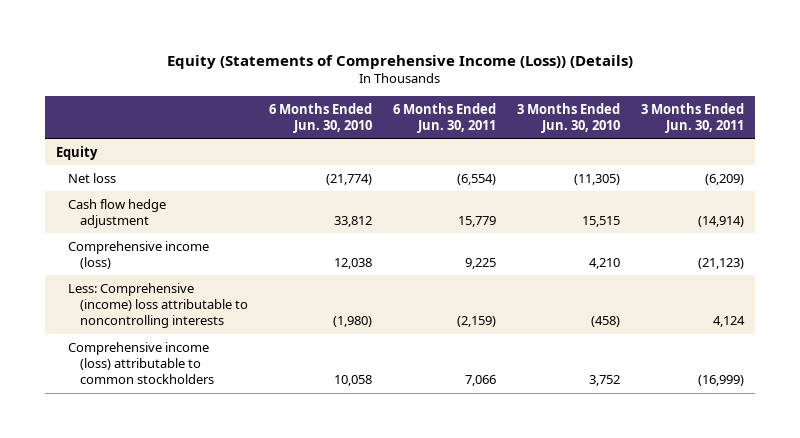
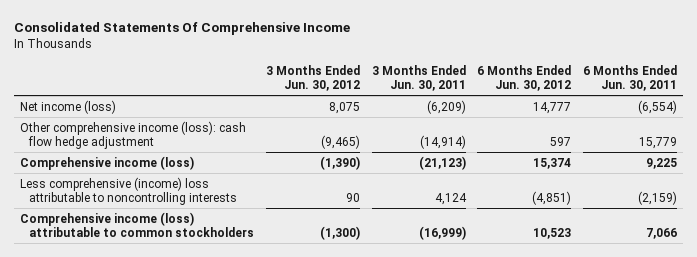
- Equity (Statements of Comprehensive Income (Loss)) (Details)
+ Consolidated Statements Of Comprehensive Income
- | 6 Months Ended Jun. 30, 2010 | 6 Months Ended Jun. 30, 2011 | 3 Months Ended Jun. 30, 2010 | 3 Months Ended Jun. 30, 2011
+ | 3 Months Ended Jun. 30, 2012 | 3 Months Ended Jun. 30, 2011 | 6 Months Ended Jun. 30, 2012 | 6 Months Ended Jun. 30, 2011
- Equity
- Net loss | (21,774) | (6,554) | (11,305) | (6,209)
- Cash flow hedge adjustment | 33,812 | 15,779 | 15,515 | (14,914)
+ Net income (loss) | 8,075 | (6,209) | 14,777 | (6,554)
+ Other comprehensive income (loss): cash flow hedge adjustment | (9,465) | (14,914) | 597 | 15,779
- Less: Comprehensive (income) loss attributable to noncontrolling interests | (1,980) | (2,159) | (458) | 4,124
+ Less comprehensive (income) loss attributable to noncontrolling interests | 90 | 4,124 | (4,851) | (2,159)

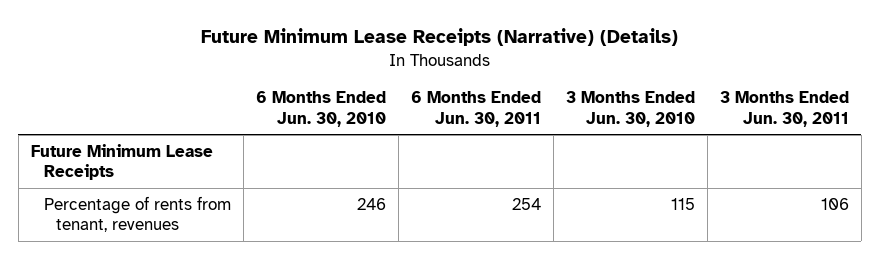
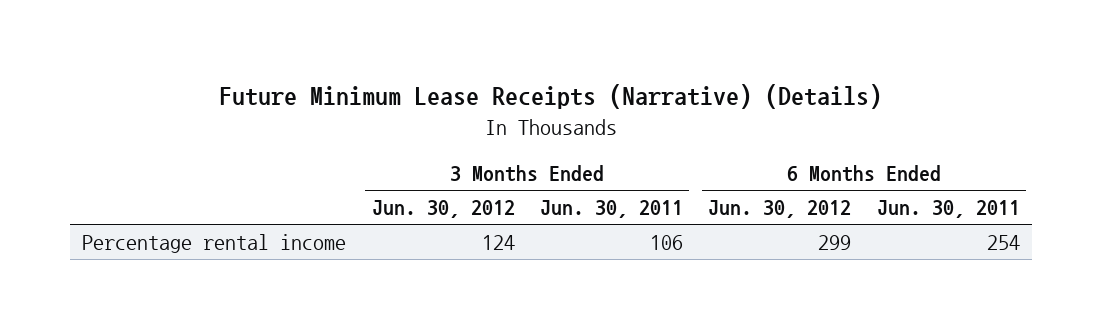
- | 6 Months Ended Jun. 30, 2010 | 6 Months Ended Jun. 30, 2011 | 3 Months Ended Jun. 30, 2010 | 3 Months Ended Jun. 30, 2011
+ | 3 Months Ended Jun. 30, 2012 | 3 Months Ended Jun. 30, 2011 | 6 Months Ended Jun. 30, 2012 | 6 Months Ended Jun. 30, 2011
- Future Minimum Lease Receipts
- Percentage of rents from tenant, revenues | 246 | 254 | 115 | 106
+ Percentage rental income | 124 | 106 | 299 | 254

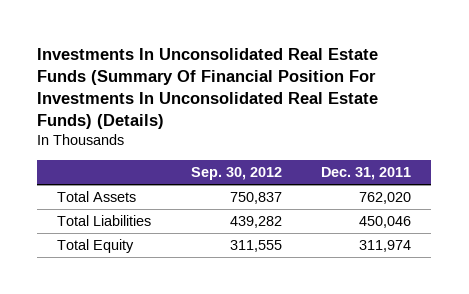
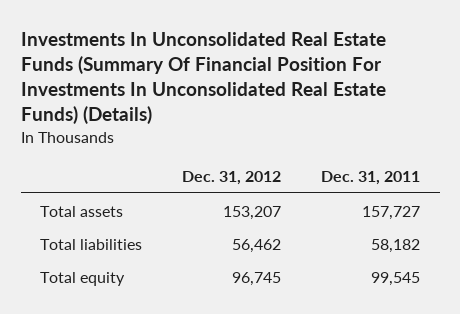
- | Sep. 30, 2012 | Dec. 31, 2011
+ | Dec. 31, 2012 | Dec. 31, 2011
- Total Assets | 750,837 | 762,020
- Total Liabilities | 439,282 | 450,046
- Total Equity | 311,555 | 311,974
+ Total assets | 153,207 | 157,727
+ Total liabilities | 56,462 | 58,182
+ Total equity | 96,745 | 99,545

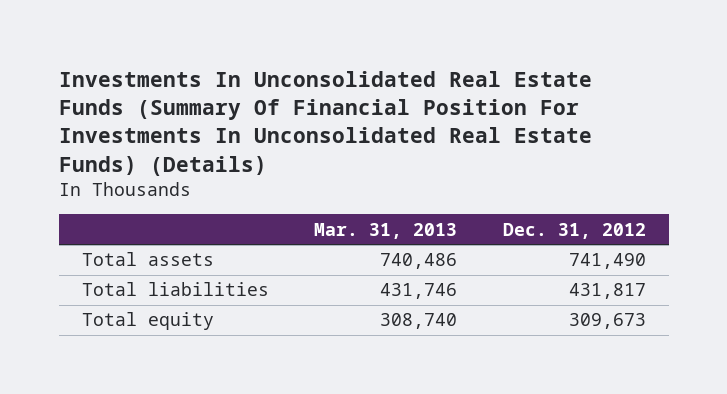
- | Dec. 31, 2012 | Dec. 31, 2011
+ | Mar. 31, 2013 | Dec. 31, 2012
- Total assets | 153,207 | 157,727
- Total liabilities | 56,462 | 58,182
- Total equity | 96,745 | 99,545
+ Total assets | 740,486 | 741,490
+ Total liabilities | 431,746 | 431,817
+ Total equity | 308,740 | 309,673

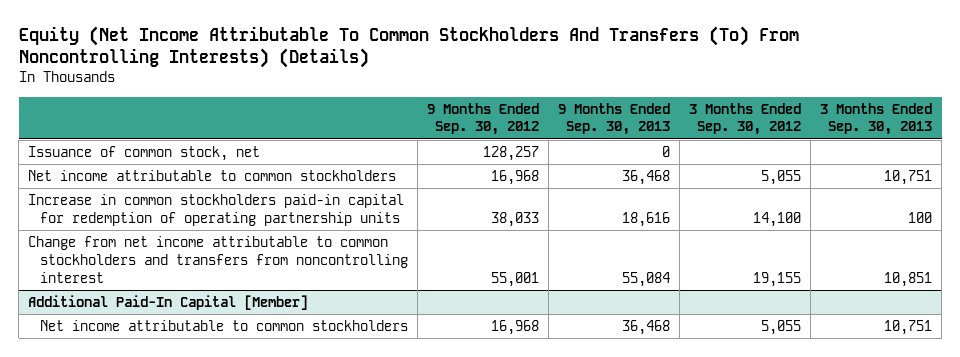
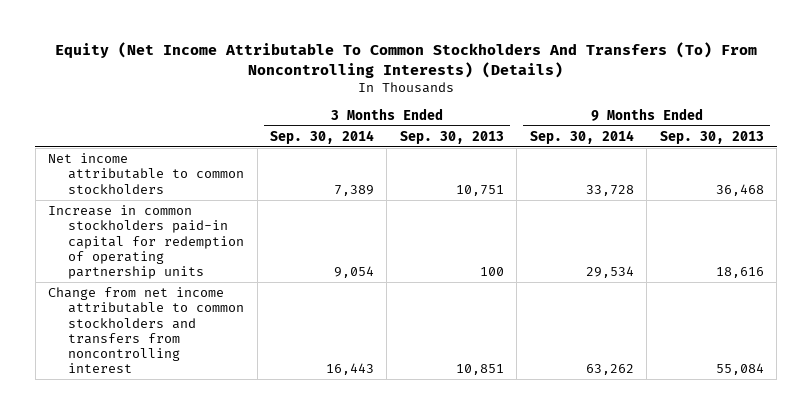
- | 9 Months Ended Sep. 30, 2012 | 9 Months Ended Sep. 30, 2013 | 3 Months Ended Sep. 30, 2012 | 3 Months Ended Sep. 30, 2013
+ | 3 Months Ended Sep. 30, 2014 | 3 Months Ended Sep. 30, 2013 | 9 Months Ended Sep. 30, 2014 | 9 Months Ended Sep. 30, 2013
- Issuance of common stock, net | 128,257 | 0 | |
- Additional Paid-In Capital [Member]
- Net income attributable to common stockholders | 16,968 | 36,468 | 5,055 | 10,751

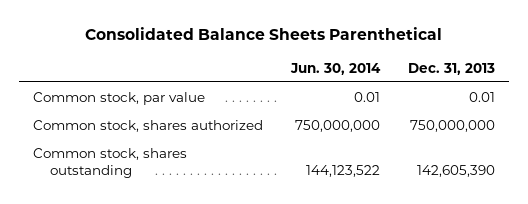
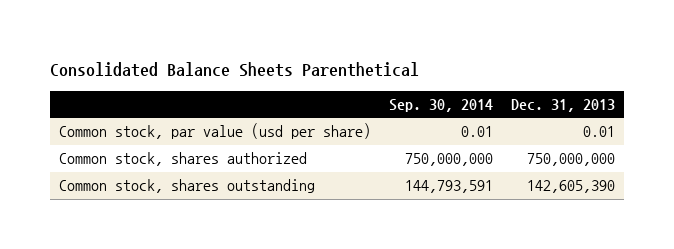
- | Jun. 30, 2014 | Dec. 31, 2013
+ | Sep. 30, 2014 | Dec. 31, 2013
- Common stock, par value | 0.01 | 0.01
+ Common stock, par value (usd per share) | 0.01 | 0.01

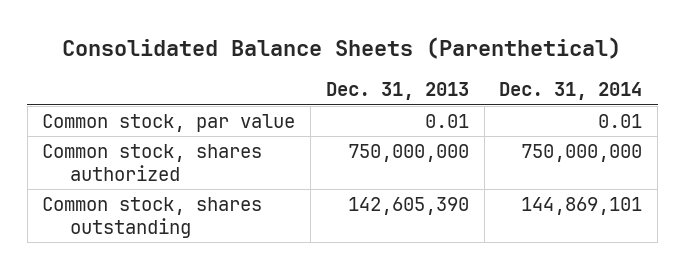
- Consolidated Balance Sheets Parenthetical
+ Consolidated Balance Sheets (Parenthetical)
- | Sep. 30, 2014 | Dec. 31, 2013
+ | Dec. 31, 2013 | Dec. 31, 2014
- Common stock, par value (usd per share) | 0.01 | 0.01
+ Common stock, par value | 0.01 | 0.01

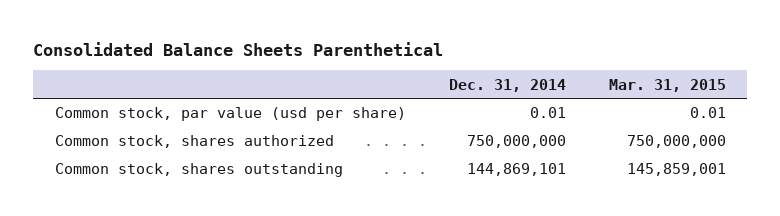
- Consolidated Balance Sheets (Parenthetical)
+ Consolidated Balance Sheets Parenthetical
- | Dec. 31, 2013 | Dec. 31, 2014
+ | Dec. 31, 2014 | Mar. 31, 2015
- Common stock, par value | 0.01 | 0.01
+ Common stock, par value (usd per share) | 0.01 | 0.01

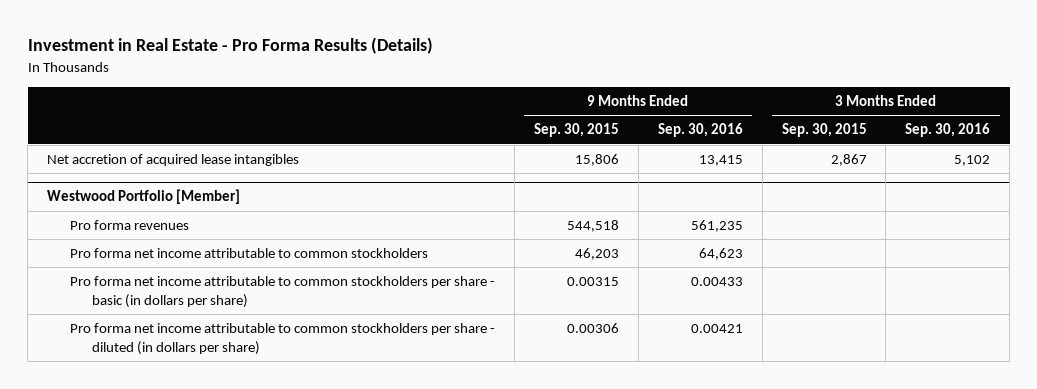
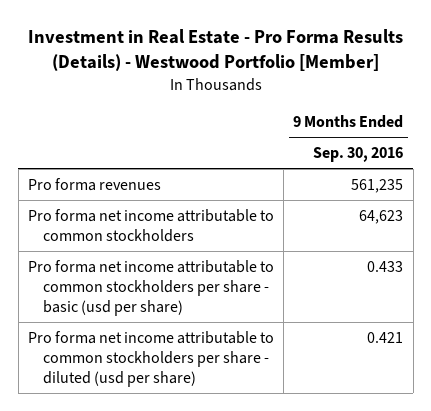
- Investment in Real Estate - Pro Forma Results (Details)
+ Investment in Real Estate - Pro Forma Results (Details) - Westwood Portfolio [Member]
- | 9 Months Ended Sep. 30, 2015 | 9 Months Ended Sep. 30, 2016 | 3 Months Ended Sep. 30, 2015 | 3 Months Ended Sep. 30, 2016
+ | 9 Months Ended Sep. 30, 2016
- Net accretion of acquired lease intangibles | 15,806 | 13,415 | 2,867 | 5,102
- Westwood Portfolio [Member]
- Pro forma net income attributable to common stockholders per share - basic (in dollars per share) | 0.00315 | 0.00433 | |
- Pro forma net income attributable to common stockholders per share - diluted (in dollars per share) | 0.00306 | 0.00421 | |
+ Pro forma net income attributable to common stockholders per share - basic (usd per share) | 0.433
+ Pro forma net income attributable to common stockholders per share - diluted (usd per share) | 0.421

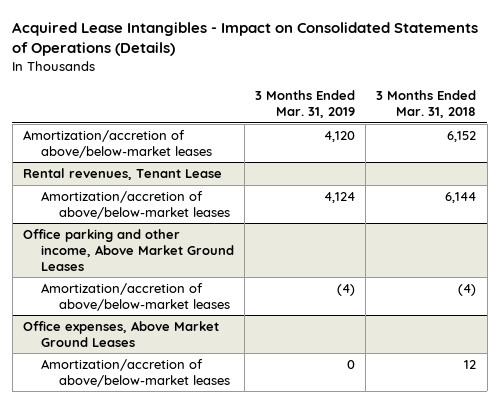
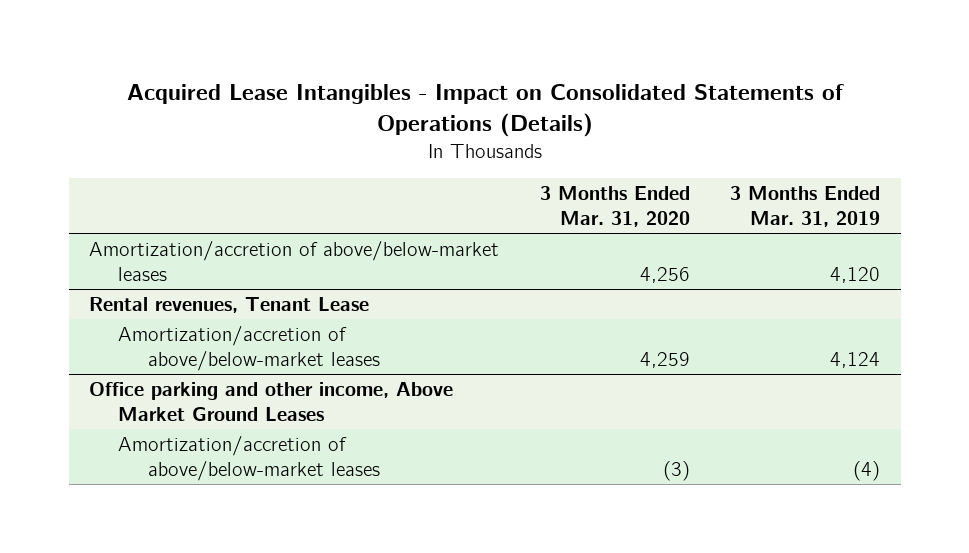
- | 3 Months Ended Mar. 31, 2019 | 3 Months Ended Mar. 31, 2018
+ | 3 Months Ended Mar. 31, 2020 | 3 Months Ended Mar. 31, 2019
- Office expenses, Above Market Ground Leases
- Amortization/accretion of above/below-market leases | 0 | 12

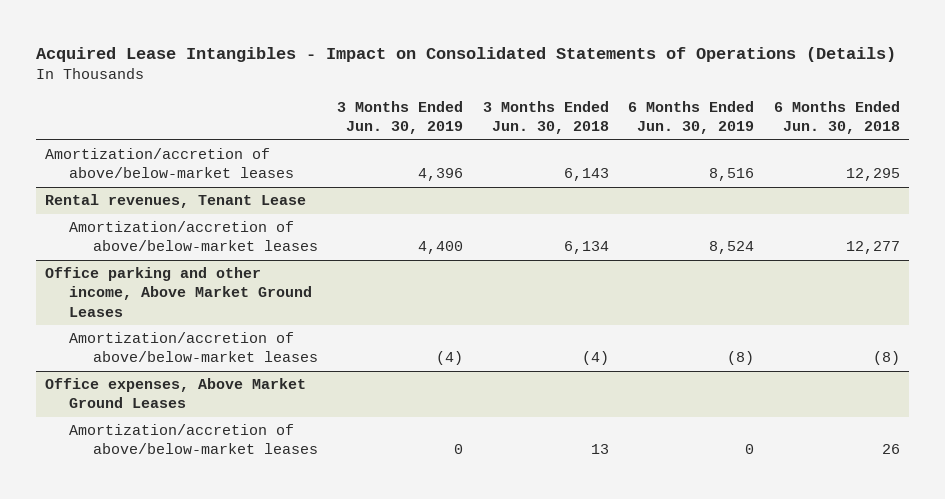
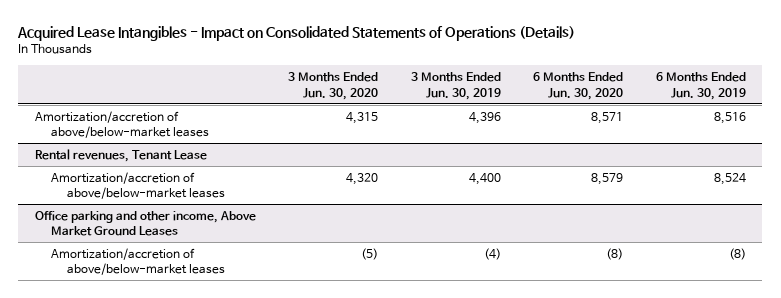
- | 3 Months Ended Jun. 30, 2019 | 3 Months Ended Jun. 30, 2018 | 6 Months Ended Jun. 30, 2019 | 6 Months Ended Jun. 30, 2018
+ | 3 Months Ended Jun. 30, 2020 | 3 Months Ended Jun. 30, 2019 | 6 Months Ended Jun. 30, 2020 | 6 Months Ended Jun. 30, 2019
- Office expenses, Above Market Ground Leases
- Amortization/accretion of above/below-market leases | 0 | 13 | 0 | 26

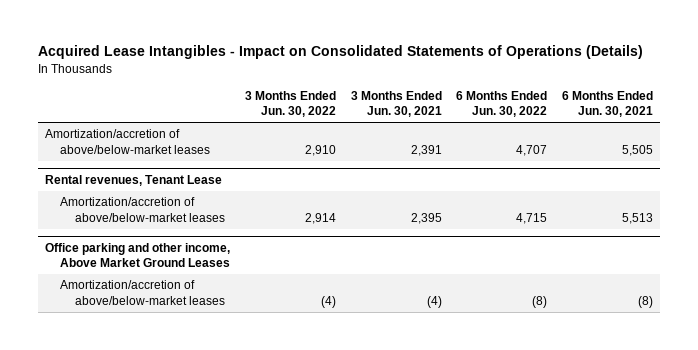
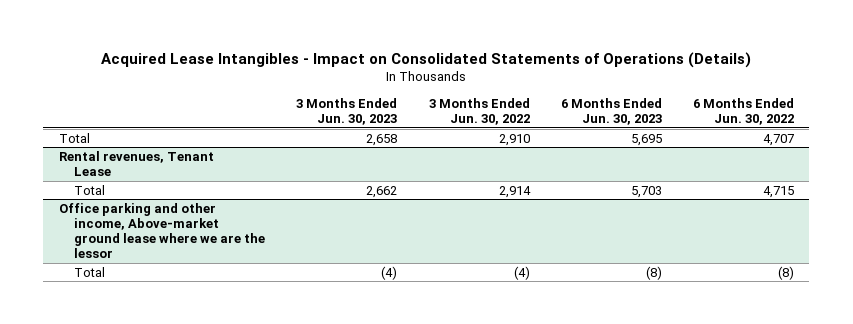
- | 3 Months Ended Jun. 30, 2022 | 3 Months Ended Jun. 30, 2021 | 6 Months Ended Jun. 30, 2022 | 6 Months Ended Jun. 30, 2021
+ | 3 Months Ended Jun. 30, 2023 | 3 Months Ended Jun. 30, 2022 | 6 Months Ended Jun. 30, 2023 | 6 Months Ended Jun. 30, 2022
- Amortization/accretion of above/below-market leases | 2,910 | 2,391 | 4,707 | 5,505
+ Total | 2,658 | 2,910 | 5,695 | 4,707
@ Rental revenues, Tenant Lease
- Amortization/accretion of above/below-market leases | 2,914 | 2,395 | 4,715 | 5,513
- Office parking and other income, Above Market Ground Leases
- Amortization/accretion of above/below-market leases | (4) | (4) | (8) | (8)
@ Rental revenues, Tenant Lease
+ Total | 2,662 | 2,914 | 5,703 | 4,715
+ Office parking and other income, Above-market ground lease where we are the lessor
+ Total | (4) | (4) | (8) | (8)

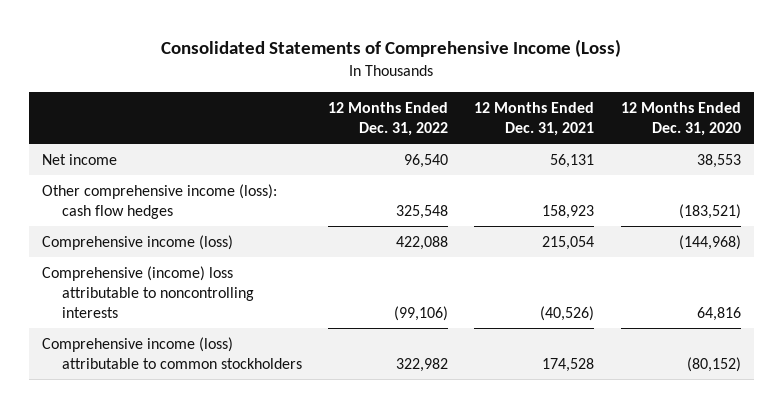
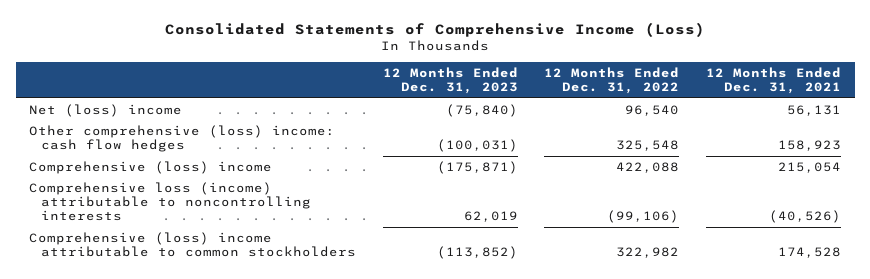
- | 12 Months Ended Dec. 31, 2022 | 12 Months Ended Dec. 31, 2021 | 12 Months Ended Dec. 31, 2020
+ | 12 Months Ended Dec. 31, 2023 | 12 Months Ended Dec. 31, 2022 | 12 Months Ended Dec. 31, 2021
- Net income | 96,540 | 56,131 | 38,553
- Other comprehensive income (loss): cash flow hedges | 325,548 | 158,923 | (183,521)
- Comprehensive income (loss) | 422,088 | 215,054 | (144,968)
- Comprehensive (income) loss attributable to noncontrolling interests | (99,106) | (40,526) | 64,816
- Comprehensive income (loss) attributable to common stockholders | 322,982 | 174,528 | (80,152)
+ Net (loss) income | (75,840) | 96,540 | 56,131
+ Other comprehensive (loss) income: cash flow hedges | (100,031) | 325,548 | 158,923
+ Comprehensive (loss) income | (175,871) | 422,088 | 215,054
+ Comprehensive loss (income) attributable to noncontrolling interests | 62,019 | (99,106) | (40,526)
+ Comprehensive (loss) income attributable to common stockholders | (113,852) | 322,982 | 174,528

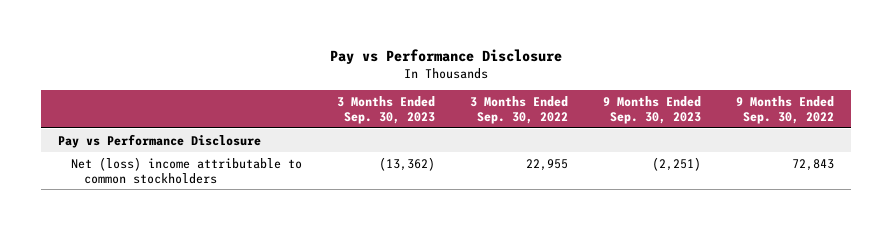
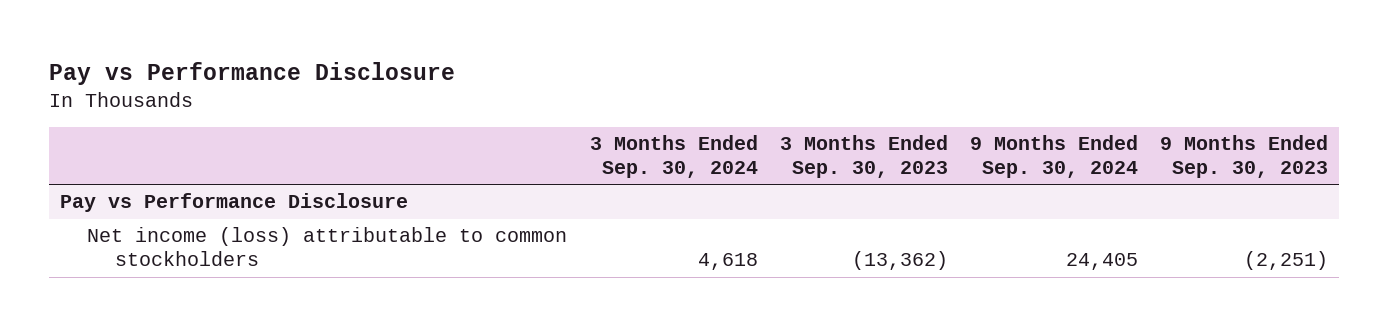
- | 3 Months Ended Sep. 30, 2023 | 3 Months Ended Sep. 30, 2022 | 9 Months Ended Sep. 30, 2023 | 9 Months Ended Sep. 30, 2022
+ | 3 Months Ended Sep. 30, 2024 | 3 Months Ended Sep. 30, 2023 | 9 Months Ended Sep. 30, 2024 | 9 Months Ended Sep. 30, 2023
- Net (loss) income attributable to common stockholders | (13,362) | 22,955 | (2,251) | 72,843
+ Net income (loss) attributable to common stockholders | 4,618 | (13,362) | 24,405 | (2,251)

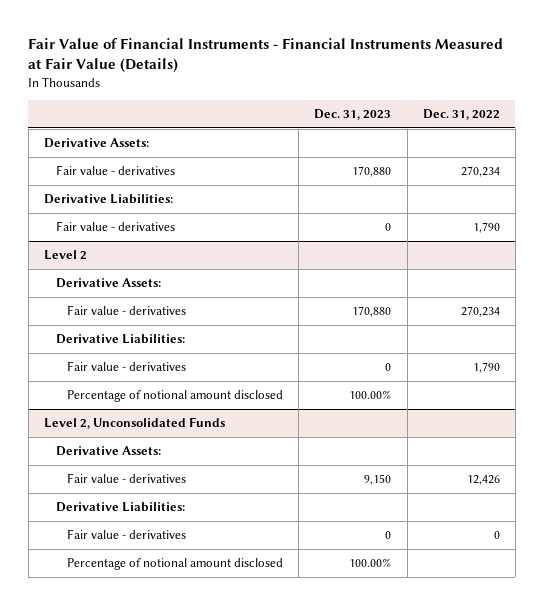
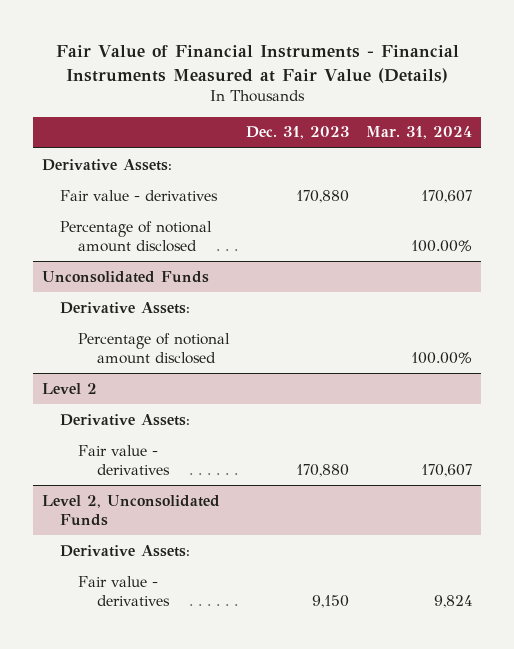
- | Dec. 31, 2023 | Dec. 31, 2022
+ | Dec. 31, 2023 | Mar. 31, 2024
- Derivative Liabilities:
- Fair value - derivatives | 0 | 1,790
+ Percentage of notional amount disclosed | | 100.00%
+ Unconsolidated Funds
+ Derivative Assets:
+ Percentage of notional amount disclosed | | 100.00%
@ Level 2
- Derivative Liabilities:
- Fair value - derivatives | 0 | 1,790
- Percentage of notional amount disclosed | 100.00% |
@ Level 2, Unconsolidated Funds
- Derivative Liabilities:
- Fair value - derivatives | 0 | 0
- Percentage of notional amount disclosed | 100.00% |

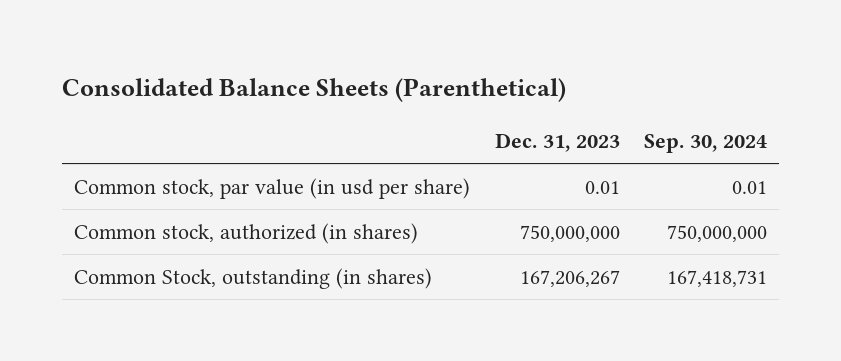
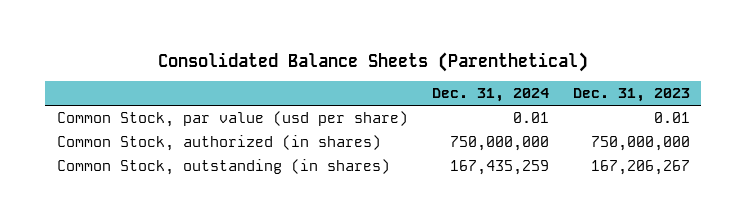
- | Dec. 31, 2023 | Sep. 30, 2024
+ | Dec. 31, 2024 | Dec. 31, 2023
- Common stock, par value (in usd per share) | 0.01 | 0.01
- Common stock, authorized (in shares) | 750,000,000 | 750,000,000
+ Common Stock, par value (usd per share) | 0.01 | 0.01
+ Common Stock, authorized (in shares) | 750,000,000 | 750,000,000

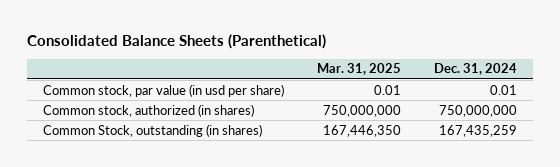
- | Dec. 31, 2024 | Dec. 31, 2023
+ | Mar. 31, 2025 | Dec. 31, 2024
- Common Stock, par value (usd per share) | 0.01 | 0.01
- Common Stock, authorized (in shares) | 750,000,000 | 750,000,000
+ Common stock, par value (in usd per share) | 0.01 | 0.01
+ Common stock, authorized (in shares) | 750,000,000 | 750,000,000

